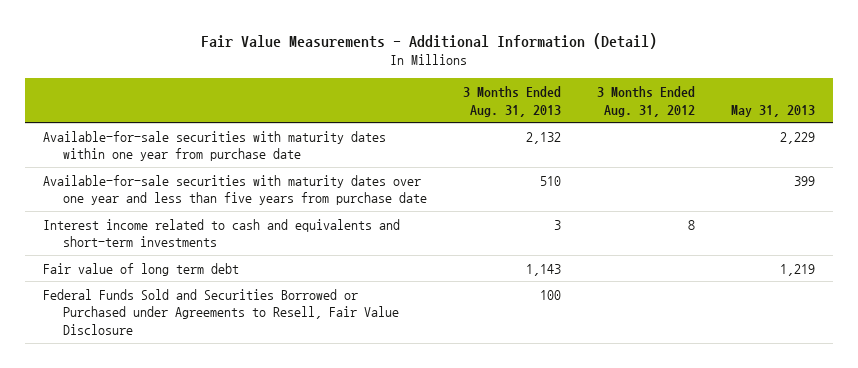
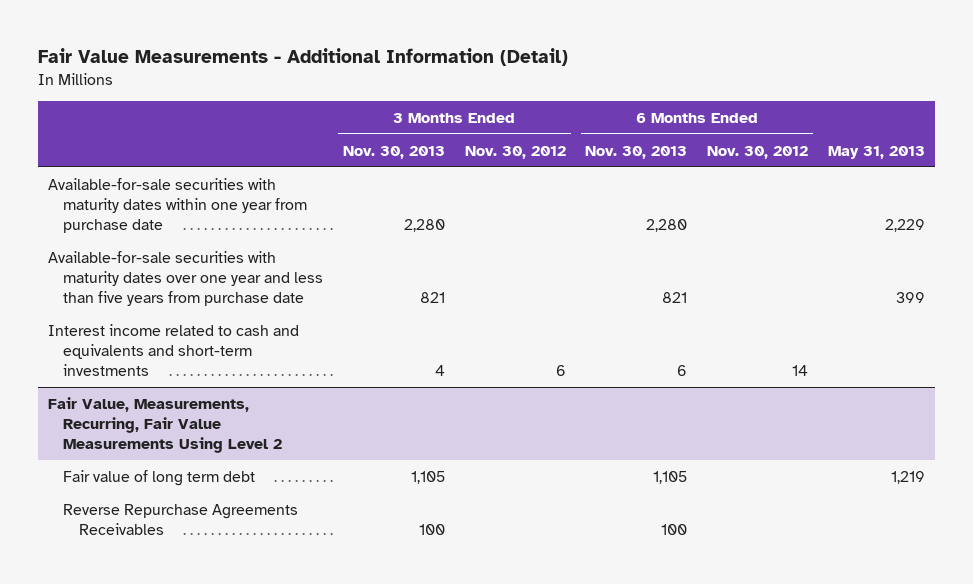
- | 3 Months Ended Aug. 31, 2013 | 3 Months Ended Aug. 31, 2012 | May 31, 2013
+ | 3 Months Ended Nov. 30, 2013 | 3 Months Ended Nov. 30, 2012 | 6 Months Ended Nov. 30, 2013 | 6 Months Ended Nov. 30, 2012 | May 31, 2013
+ Fair Value, Measurements, Recurring, Fair Value Measurements Using Level 2
- Federal Funds Sold and Securities Borrowed or Purchased under Agreements to Resell, Fair Value Disclosure | 100 | |
+ Reverse Repurchase Agreements Receivables | 100 | | 100 | |

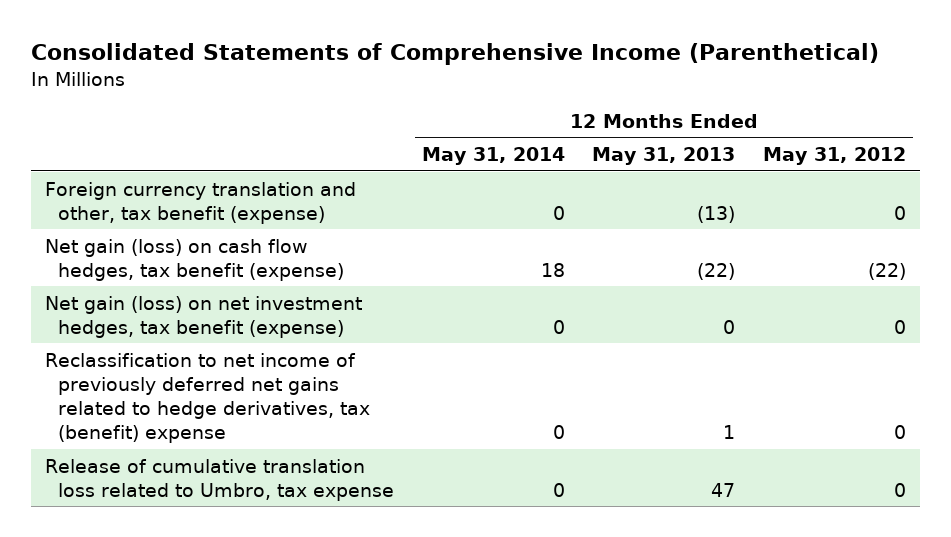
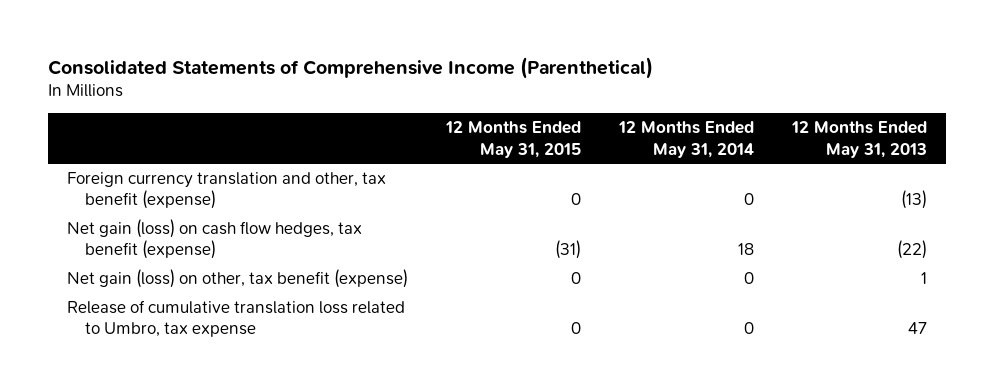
- | 12 Months Ended May 31, 2014 | 12 Months Ended May 31, 2013 | 12 Months Ended May 31, 2012
+ | 12 Months Ended May 31, 2015 | 12 Months Ended May 31, 2014 | 12 Months Ended May 31, 2013
- Net gain (loss) on net investment hedges, tax benefit (expense) | 0 | 0 | 0
- Reclassification to net income of previously deferred net gains related to hedge derivatives, tax (benefit) expense | 0 | 1 | 0
+ Net gain (loss) on other, tax benefit (expense) | 0 | 0 | 1

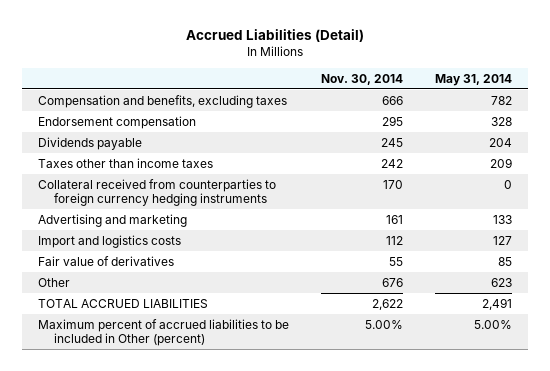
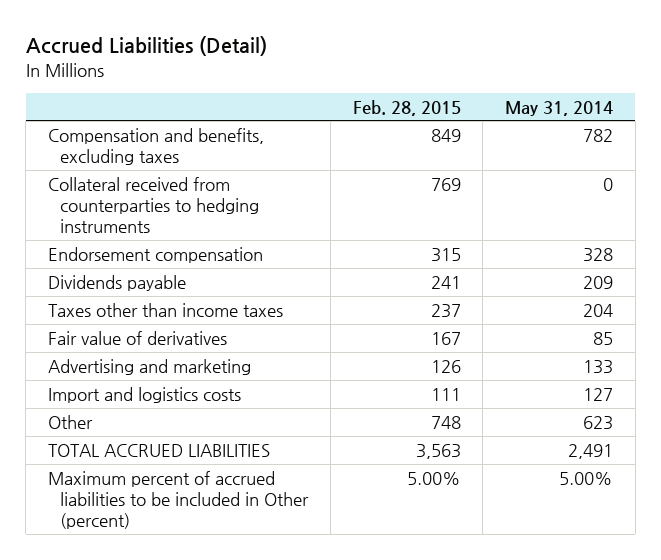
- | Nov. 30, 2014 | May 31, 2014
+ | Feb. 28, 2015 | May 31, 2014
+ Collateral received from counterparties to hedging instruments | 769 | 0
- Dividends payable | 245 | 204
- Taxes other than income taxes | 242 | 209
- Collateral received from counterparties to foreign currency hedging instruments | 170 | 0
+ Dividends payable | 241 | 209
+ Taxes other than income taxes | 237 | 204
moved up: Fair value of derivatives | 167 | 85

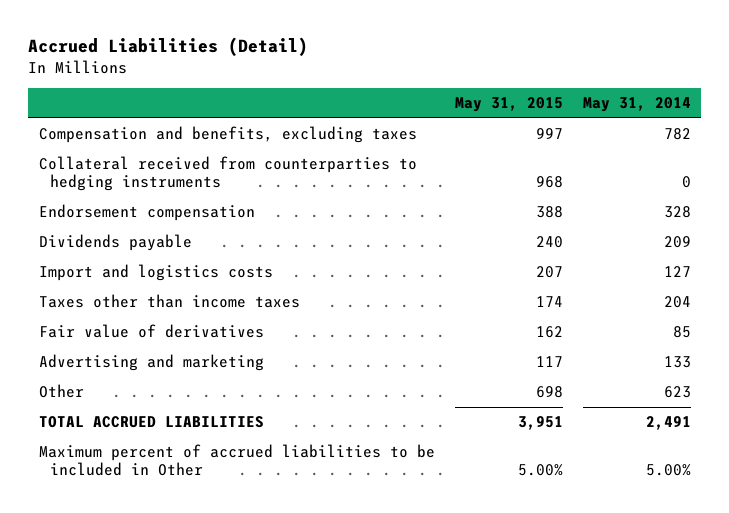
- | Feb. 28, 2015 | May 31, 2014
+ | May 31, 2015 | May 31, 2014
moved up: Import and logistics costs | 207 | 127
- Maximum percent of accrued liabilities to be included in Other (percent) | 5.00% | 5.00%
+ Maximum percent of accrued liabilities to be included in Other | 5.00% | 5.00%

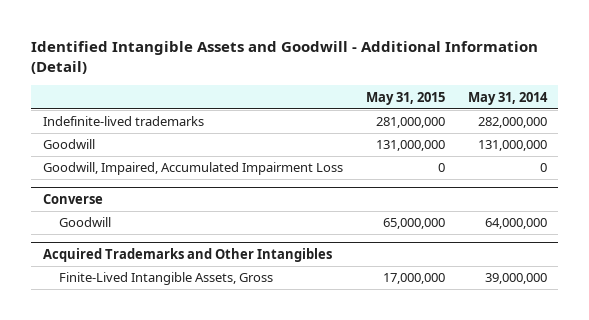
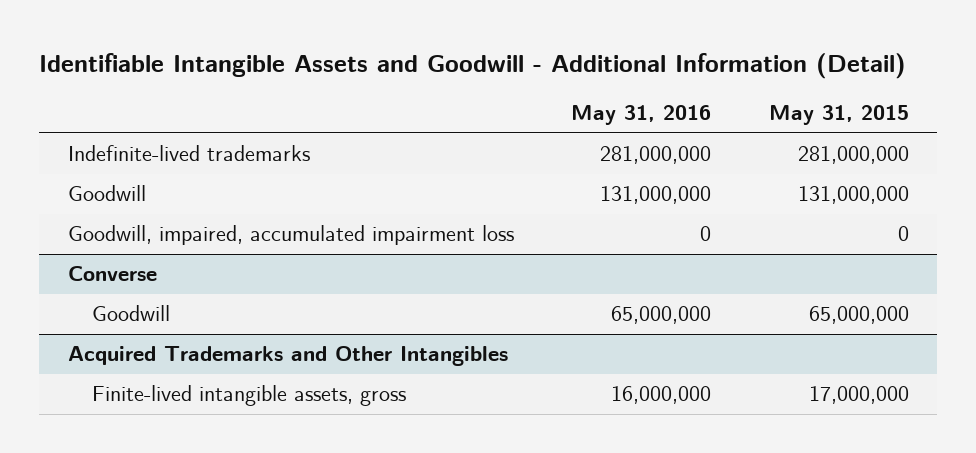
- Identified Intangible Assets and Goodwill - Additional Information (Detail)
+ Identifiable Intangible Assets and Goodwill - Additional Information (Detail)
- | May 31, 2015 | May 31, 2014
+ | May 31, 2016 | May 31, 2015
- Goodwill, Impaired, Accumulated Impairment Loss | 0 | 0
+ Goodwill, impaired, accumulated impairment loss | 0 | 0
@ Acquired Trademarks and Other Intangibles
- Finite-Lived Intangible Assets, Gross | 17,000,000 | 39,000,000
+ Finite-lived intangible assets, gross | 16,000,000 | 17,000,000

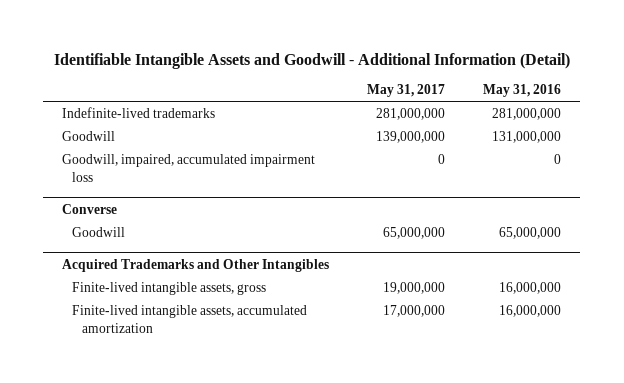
- | May 31, 2016 | May 31, 2015
+ | May 31, 2017 | May 31, 2016
@ Acquired Trademarks and Other Intangibles
+ Finite-lived intangible assets, accumulated amortization | 17,000,000 | 16,000,000

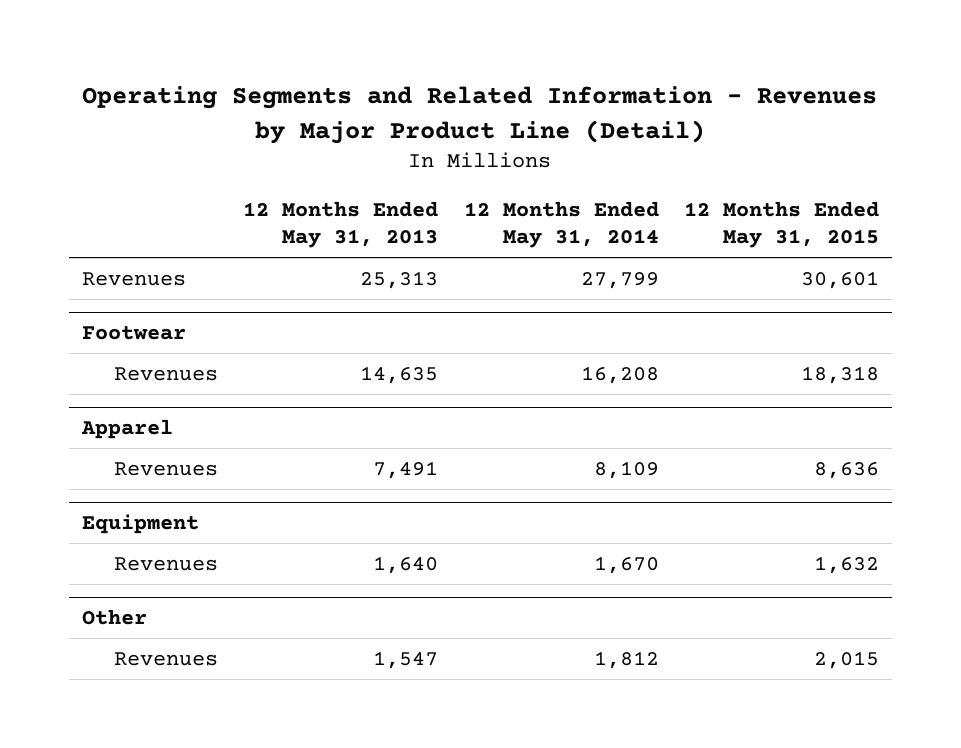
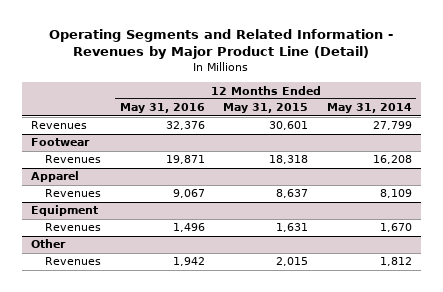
- | 12 Months Ended May 31, 2013 | 12 Months Ended May 31, 2014 | 12 Months Ended May 31, 2015
+ | 12 Months Ended May 31, 2016 | 12 Months Ended May 31, 2015 | 12 Months Ended May 31, 2014
@ Apparel
- Revenues | 7,491 | 8,109 | 8,636
+ Revenues | 9,067 | 8,637 | 8,109
@ Equipment
- Revenues | 1,640 | 1,670 | 1,632
+ Revenues | 1,496 | 1,631 | 1,670

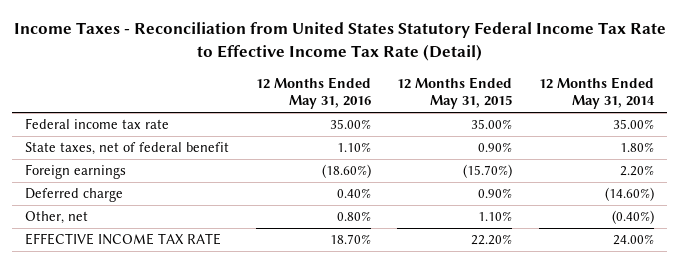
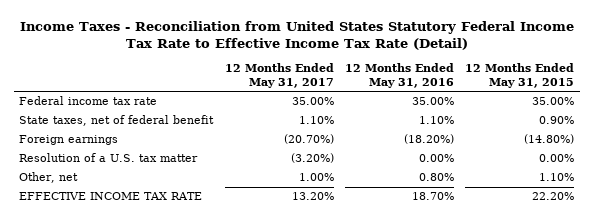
- | 12 Months Ended May 31, 2016 | 12 Months Ended May 31, 2015 | 12 Months Ended May 31, 2014
+ | 12 Months Ended May 31, 2017 | 12 Months Ended May 31, 2016 | 12 Months Ended May 31, 2015
- Foreign earnings | (18.60%) | (15.70%) | 2.20%
- Deferred charge | 0.40% | 0.90% | (14.60%)
+ Foreign earnings | (20.70%) | (18.20%) | (14.80%)
+ Resolution of a U.S. tax matter | (3.20%) | 0.00% | 0.00%

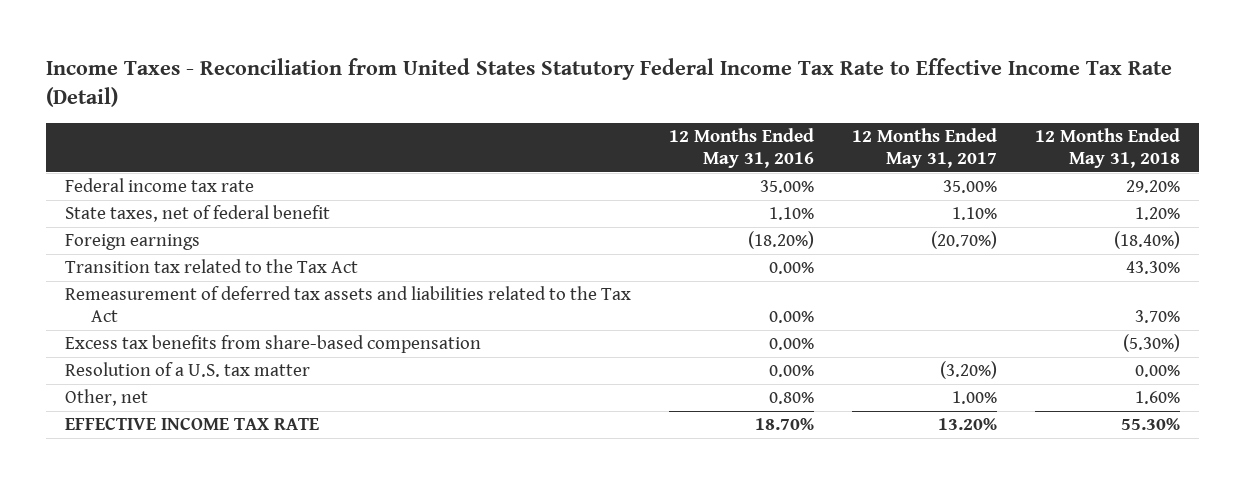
- | 12 Months Ended May 31, 2017 | 12 Months Ended May 31, 2016 | 12 Months Ended May 31, 2015
+ | 12 Months Ended May 31, 2016 | 12 Months Ended May 31, 2017 | 12 Months Ended May 31, 2018
+ Transition tax related to the Tax Act | 0.00% | | 43.30%
+ Remeasurement of deferred tax assets and liabilities related to the Tax Act | 0.00% | | 3.70%
+ Excess tax benefits from share-based compensation | 0.00% | | (5.30%)

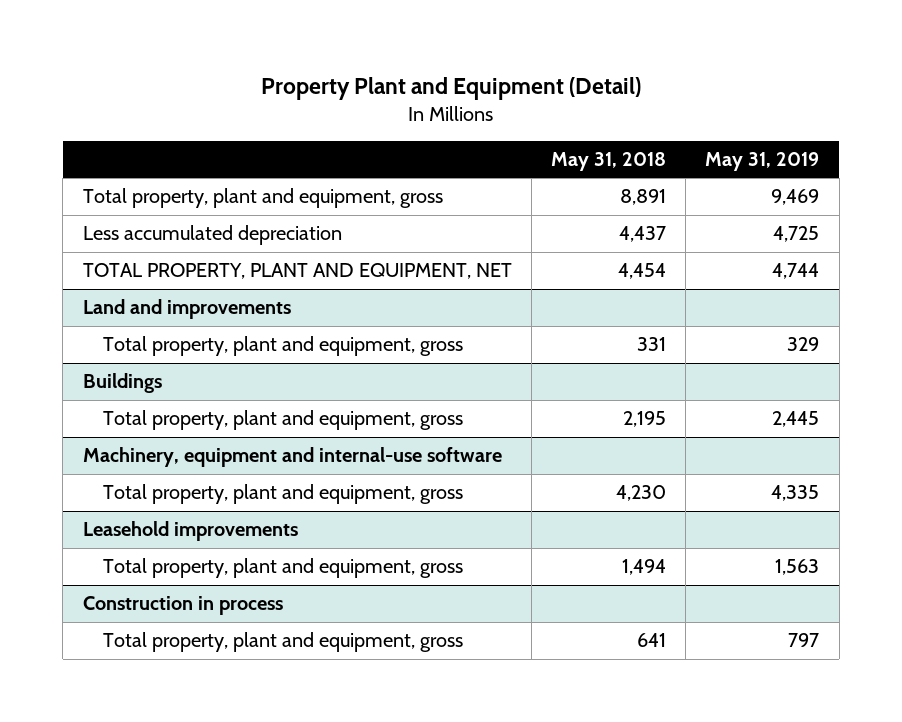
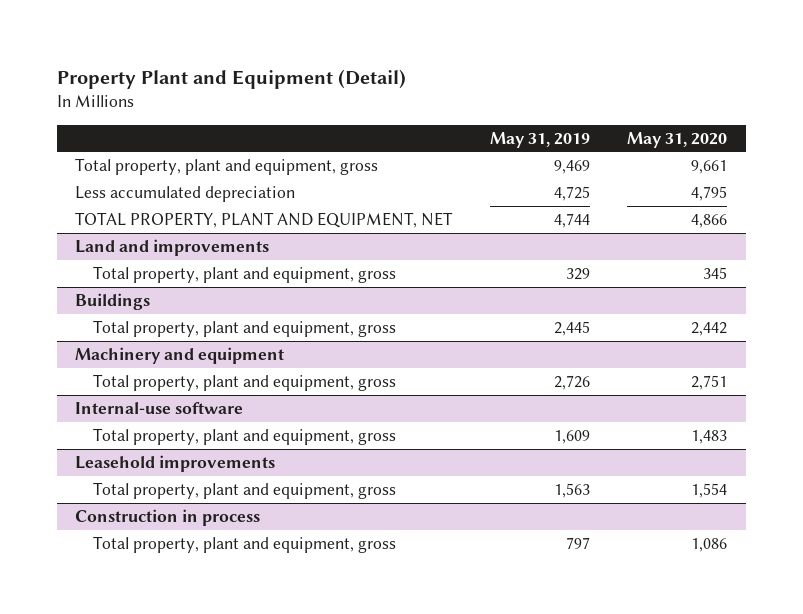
- | May 31, 2018 | May 31, 2019
+ | May 31, 2019 | May 31, 2020
- Machinery, equipment and internal-use software
- Total property, plant and equipment, gross | 4,230 | 4,335
+ Machinery and equipment
+ Total property, plant and equipment, gross | 2,726 | 2,751
+ Internal-use software
+ Total property, plant and equipment, gross | 1,609 | 1,483

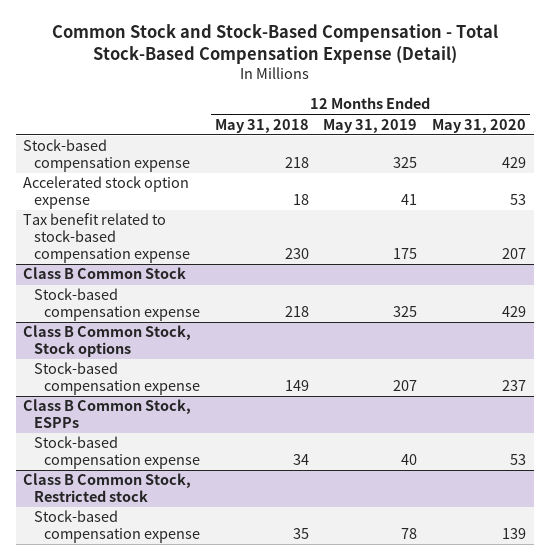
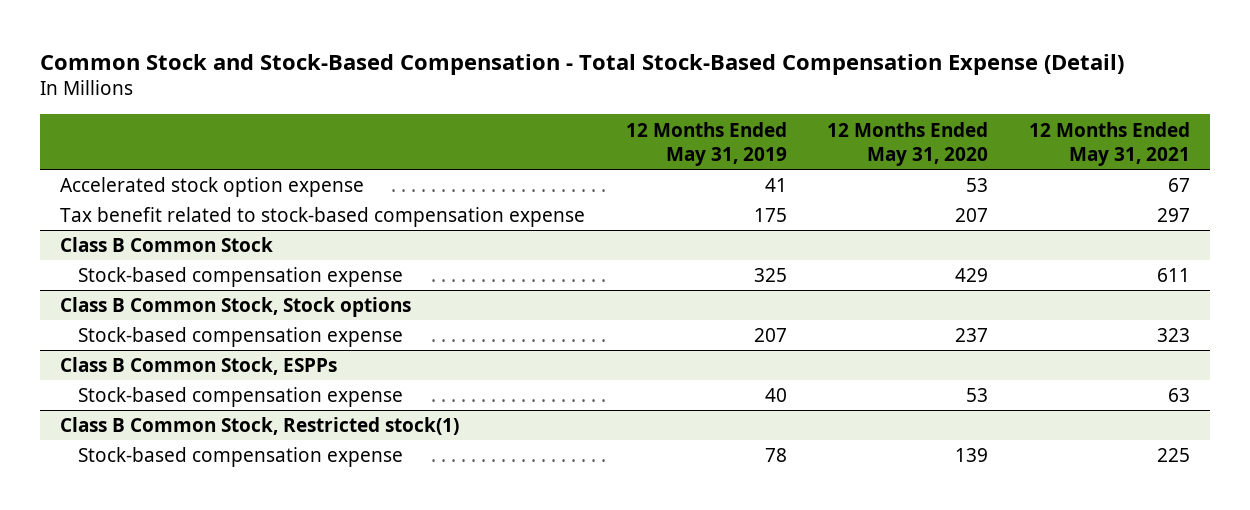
- | 12 Months Ended May 31, 2018 | 12 Months Ended May 31, 2019 | 12 Months Ended May 31, 2020
+ | 12 Months Ended May 31, 2019 | 12 Months Ended May 31, 2020 | 12 Months Ended May 31, 2021
- Stock-based compensation expense | 218 | 325 | 429
- Class B Common Stock, Restricted stock
+ Class B Common Stock, Restricted stock(1)

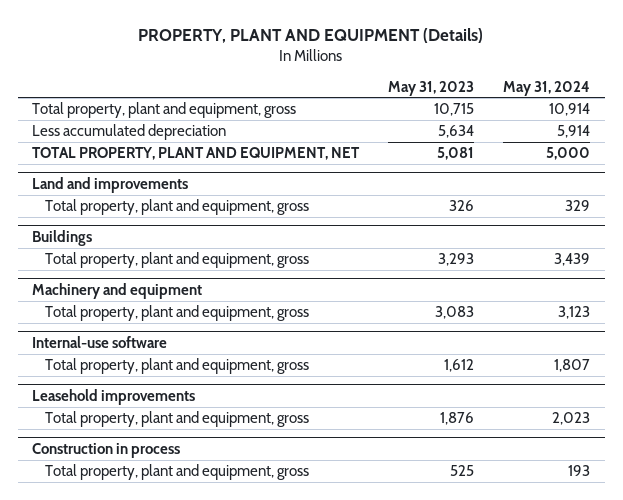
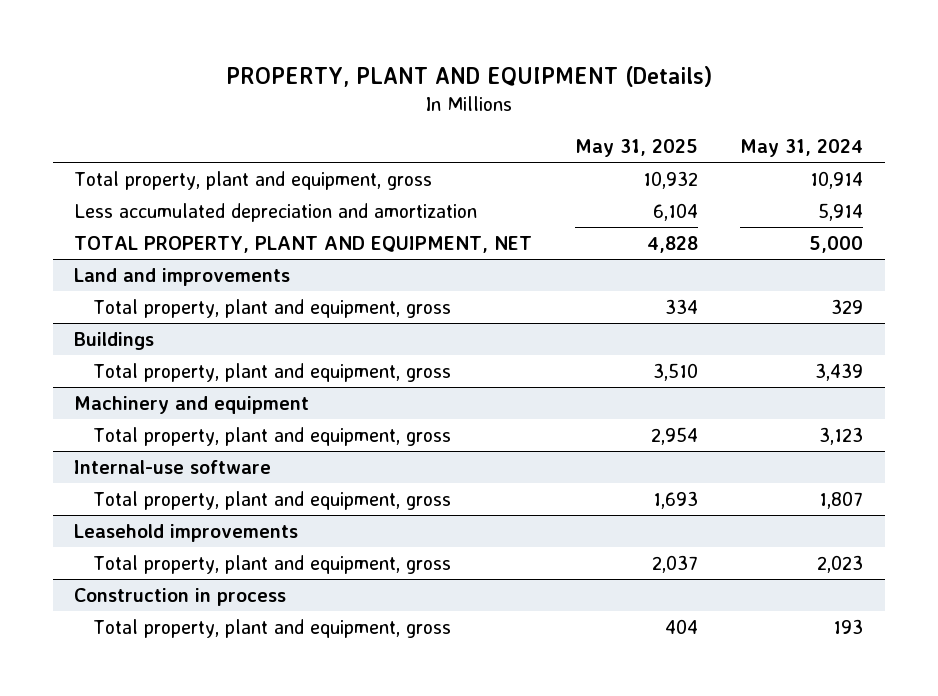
- | May 31, 2023 | May 31, 2024
+ | May 31, 2025 | May 31, 2024
- Less accumulated depreciation | 5,634 | 5,914
+ Less accumulated depreciation and amortization | 6,104 | 5,914

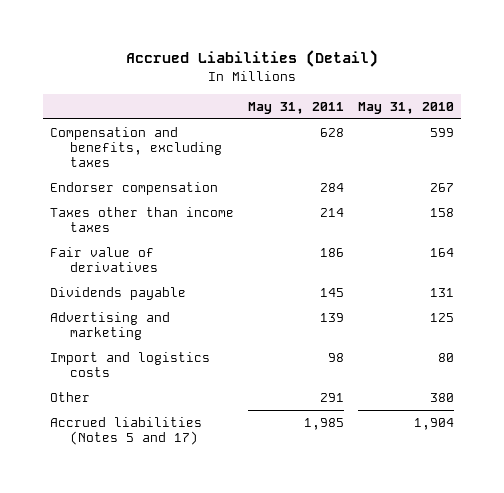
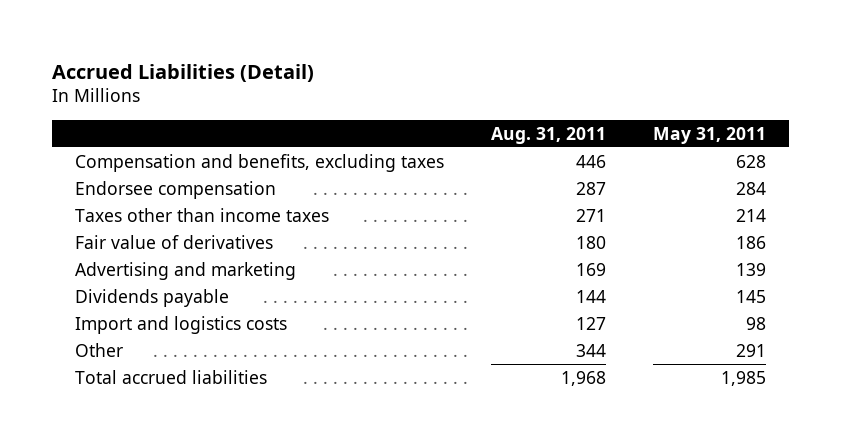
- | May 31, 2011 | May 31, 2010
+ | Aug. 31, 2011 | May 31, 2011
- Endorser compensation | 284 | 267
+ Endorsee compensation | 287 | 284
moved down: Dividends payable | 144 | 145
- Accrued liabilities (Notes 5 and 17) | 1,985 | 1,904
+ Total accrued liabilities | 1,968 | 1,985

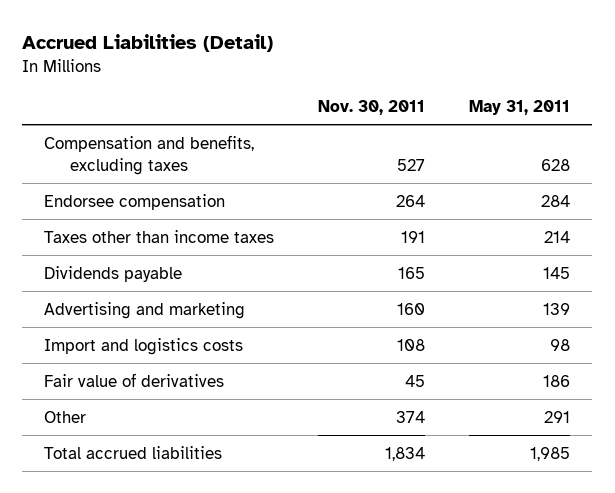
- | Aug. 31, 2011 | May 31, 2011
+ | Nov. 30, 2011 | May 31, 2011
moved down: Advertising and marketing | 160 | 139
moved down: Fair value of derivatives | 45 | 186

